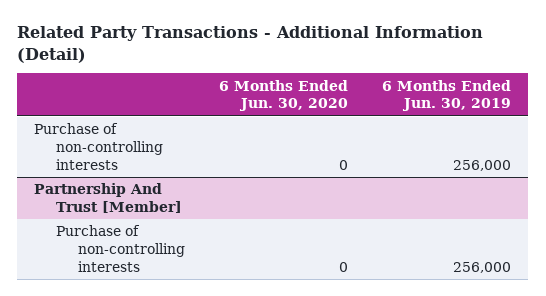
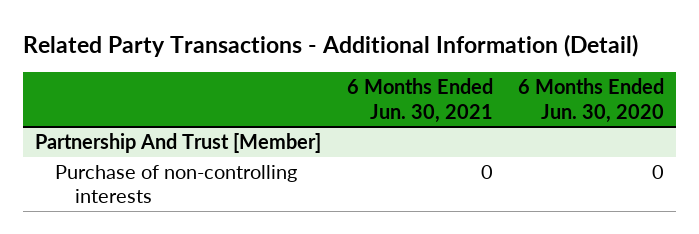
- | 6 Months Ended Jun. 30, 2020 | 6 Months Ended Jun. 30, 2019
+ | 6 Months Ended Jun. 30, 2021 | 6 Months Ended Jun. 30, 2020
- Purchase of non-controlling interests | 0 | 256,000

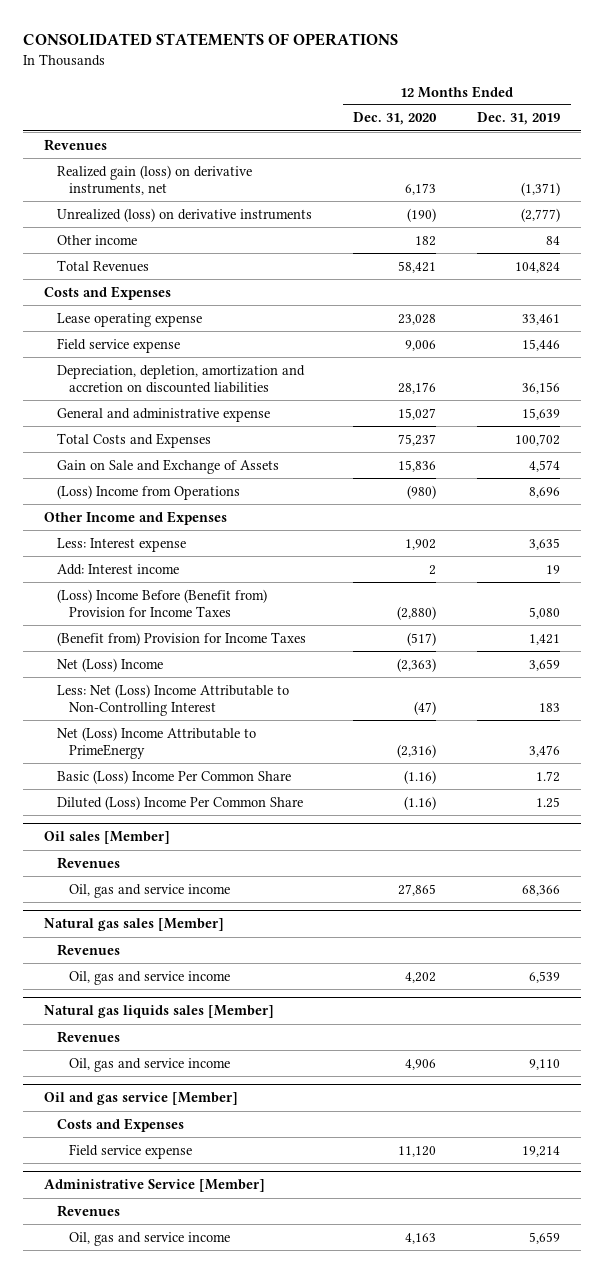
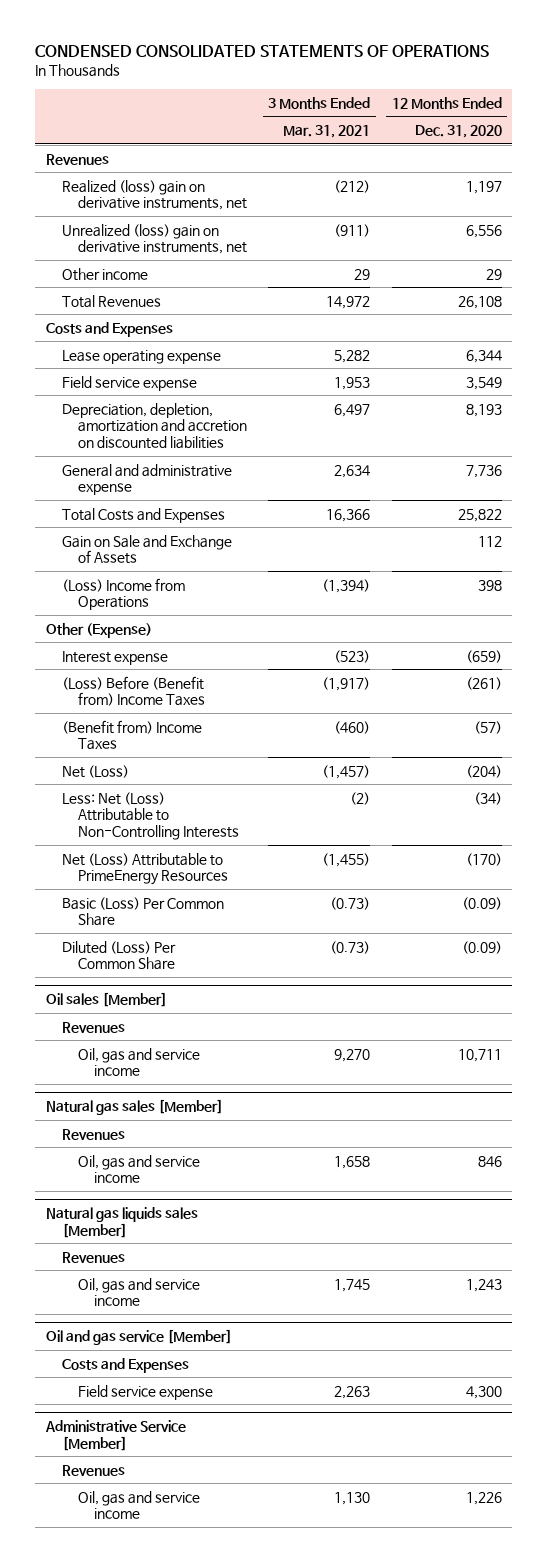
- CONSOLIDATED STATEMENTS OF OPERATIONS
+ CONDENSED CONSOLIDATED STATEMENTS OF OPERATIONS
- | 12 Months Ended Dec. 31, 2020 | 12 Months Ended Dec. 31, 2019
+ | 3 Months Ended Mar. 31, 2021 | 12 Months Ended Dec. 31, 2020
- Realized gain (loss) on derivative instruments, net | 6,173 | (1,371)
- Unrealized (loss) on derivative instruments | (190) | (2,777)
- Other income | 182 | 84
- Total Revenues | 58,421 | 104,824
+ Realized (loss) gain on derivative instruments, net | (212) | 1,197
+ Unrealized (loss) gain on derivative instruments, net | (911) | 6,556
+ Other income | 29 | 29
+ Total Revenues | 14,972 | 26,108
- Lease operating expense | 23,028 | 33,461
- Field service expense | 9,006 | 15,446
- Depreciation, depletion, amortization and accretion on discounted liabilities | 28,176 | 36,156
- General and administrative expense | 15,027 | 15,639
- Total Costs and Expenses | 75,237 | 100,702
- Gain on Sale and Exchange of Assets | 15,836 | 4,574
- (Loss) Income from Operations | (980) | 8,696
- Other Income and Expenses
- Less: Interest expense | 1,902 | 3,635
- Add: Interest income | 2 | 19
- (Loss) Income Before (Benefit from) Provision for Income Taxes | (2,880) | 5,080
- (Benefit from) Provision for Income Taxes | (517) | 1,421
- Net (Loss) Income | (2,363) | 3,659
- Less: Net (Loss) Income Attributable to Non-Controlling Interest | (47) | 183
- Net (Loss) Income Attributable to PrimeEnergy | (2,316) | 3,476
- Basic (Loss) Income Per Common Share | (1.16) | 1.72
- Diluted (Loss) Income Per Common Share | (1.16) | 1.25
+ Lease operating expense | 5,282 | 6,344
+ Field service expense | 1,953 | 3,549
+ Depreciation, depletion, amortization and accretion on discounted liabilities | 6,497 | 8,193
+ General and administrative expense | 2,634 | 7,736
+ Total Costs and Expenses | 16,366 | 25,822
+ Gain on Sale and Exchange of Assets | | 112
+ (Loss) Income from Operations | (1,394) | 398
+ Other (Expense)
+ Interest expense | (523) | (659)
+ (Loss) Before (Benefit from) Income Taxes | (1,917) | (261)
+ (Benefit from) Income Taxes | (460) | (57)
+ Net (Loss) | (1,457) | (204)
+ Less: Net (Loss) Attributable to Non-Controlling Interests | (2) | (34)
+ Net (Loss) Attributable to PrimeEnergy Resources | (1,455) | (170)
+ Basic (Loss) Per Common Share | (0.73) | (0.09)
+ Diluted (Loss) Per Common Share | (0.73) | (0.09)
@ Oil sales [Member]
- Oil, gas and service income | 27,865 | 68,366
+ Oil, gas and service income | 9,270 | 10,711
@ Natural gas sales [Member]
- Oil, gas and service income | 4,202 | 6,539
+ Oil, gas and service income | 1,658 | 846
@ Natural gas liquids sales [Member]
- Oil, gas and service income | 4,906 | 9,110
+ Oil, gas and service income | 1,745 | 1,243
@ Oil and gas service [Member]
- Field service expense | 11,120 | 19,214
+ Field service expense | 2,263 | 4,300
@ Administrative Service [Member]
- Oil, gas and service income | 4,163 | 5,659
+ Oil, gas and service income | 1,130 | 1,226

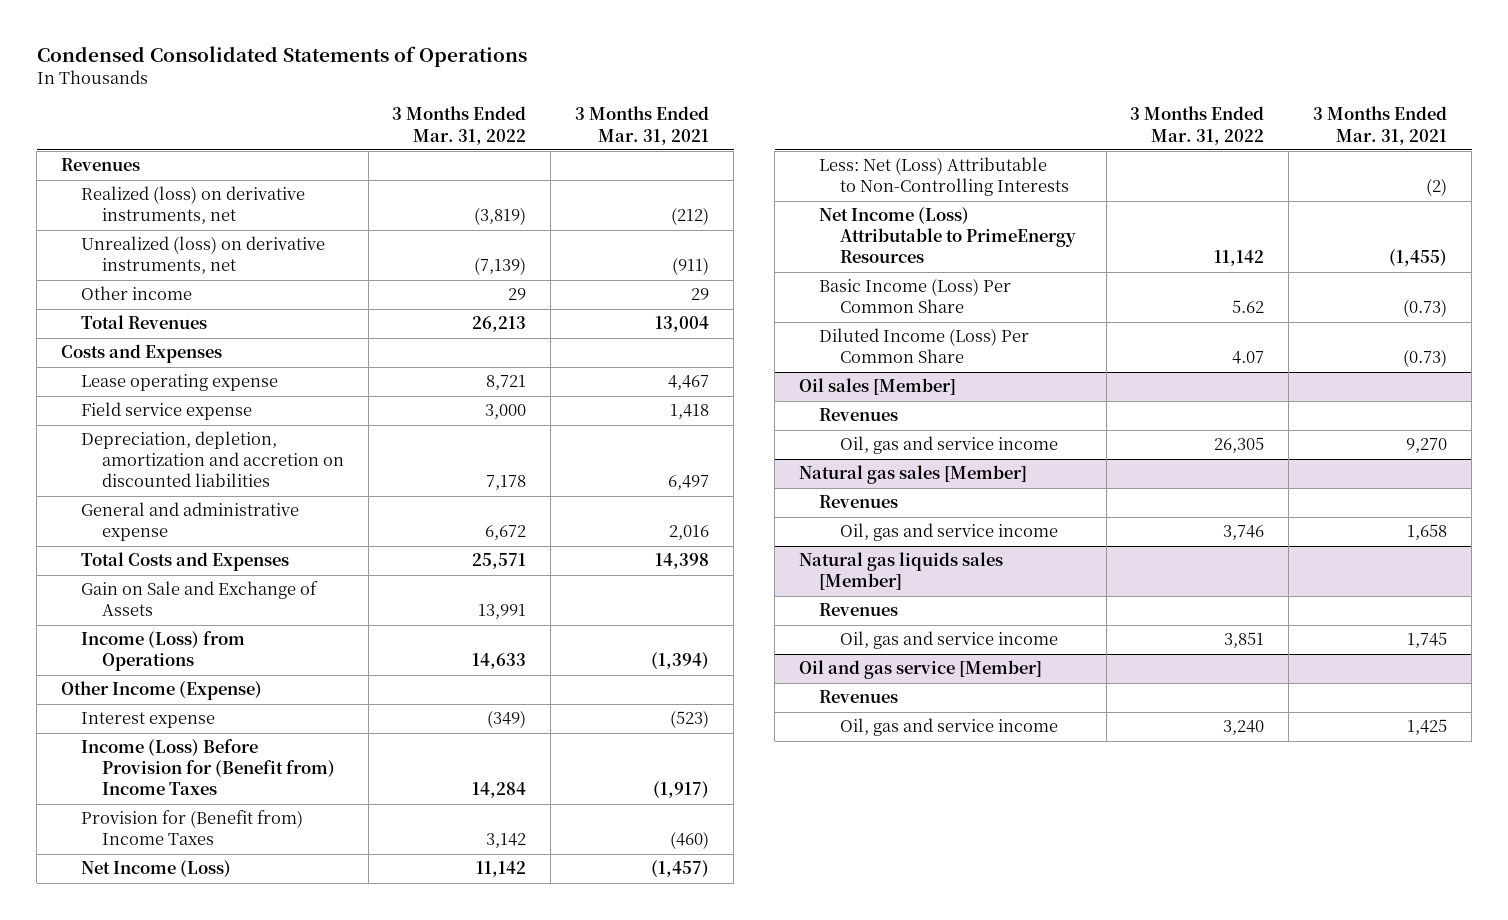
- CONDENSED CONSOLIDATED STATEMENTS OF OPERATIONS
+ Condensed Consolidated Statements of Operations
- | 3 Months Ended Mar. 31, 2021 | 12 Months Ended Dec. 31, 2020
+ | 3 Months Ended Mar. 31, 2022 | 3 Months Ended Mar. 31, 2021
- Realized (loss) gain on derivative instruments, net | (212) | 1,197
- Unrealized (loss) gain on derivative instruments, net | (911) | 6,556
+ Realized (loss) on derivative instruments, net | (3,819) | (212)
+ Unrealized (loss) on derivative instruments, net | (7,139) | (911)
- Total Revenues | 14,972 | 26,108
+ Total Revenues | 26,213 | 13,004
- Lease operating expense | 5,282 | 6,344
- Field service expense | 1,953 | 3,549
+ Lease operating expense | 8,721 | 4,467
+ Field service expense | 3,000 | 1,418
- General and administrative expense | 2,634 | 7,736
- Total Costs and Expenses | 16,366 | 25,822
+ General and administrative expense | 6,672 | 2,016
+ Total Costs and Expenses | 25,571 | 14,398
- (Loss) Income from Operations | (1,394) | 398
- Other (Expense)
+ Income (Loss) from Operations | 14,633 | (1,394)
+ Other Income (Expense)
- (Loss) Before (Benefit from) Income Taxes | (1,917) | (261)
- (Benefit from) Income Taxes | (460) | (57)
- Net (Loss) | (1,457) | (204)
+ Income (Loss) Before Provision for (Benefit from) Income Taxes | 14,284 | (1,917)
+ Provision for (Benefit from) Income Taxes | 3,142 | (460)
+ Net Income (Loss) | 11,142 | (1,457)
- Net (Loss) Attributable to PrimeEnergy Resources | (1,455) | (170)
- Basic (Loss) Per Common Share | (0.73) | (0.09)
- Diluted (Loss) Per Common Share | (0.73) | (0.09)
+ Net Income (Loss) Attributable to PrimeEnergy Resources | 11,142 | (1,455)
+ Basic Income (Loss) Per Common Share | 5.62 | (0.73)
+ Diluted Income (Loss) Per Common Share | 4.07 | (0.73)
@ Oil and gas service [Member]
- Costs and Expenses
- Field service expense | 2,263 | 4,300
- Administrative Service [Member]
- Oil, gas and service income | 1,130 | 1,226
@ Oil and gas service [Member]
+ Oil, gas and service income | 3,240 | 1,425

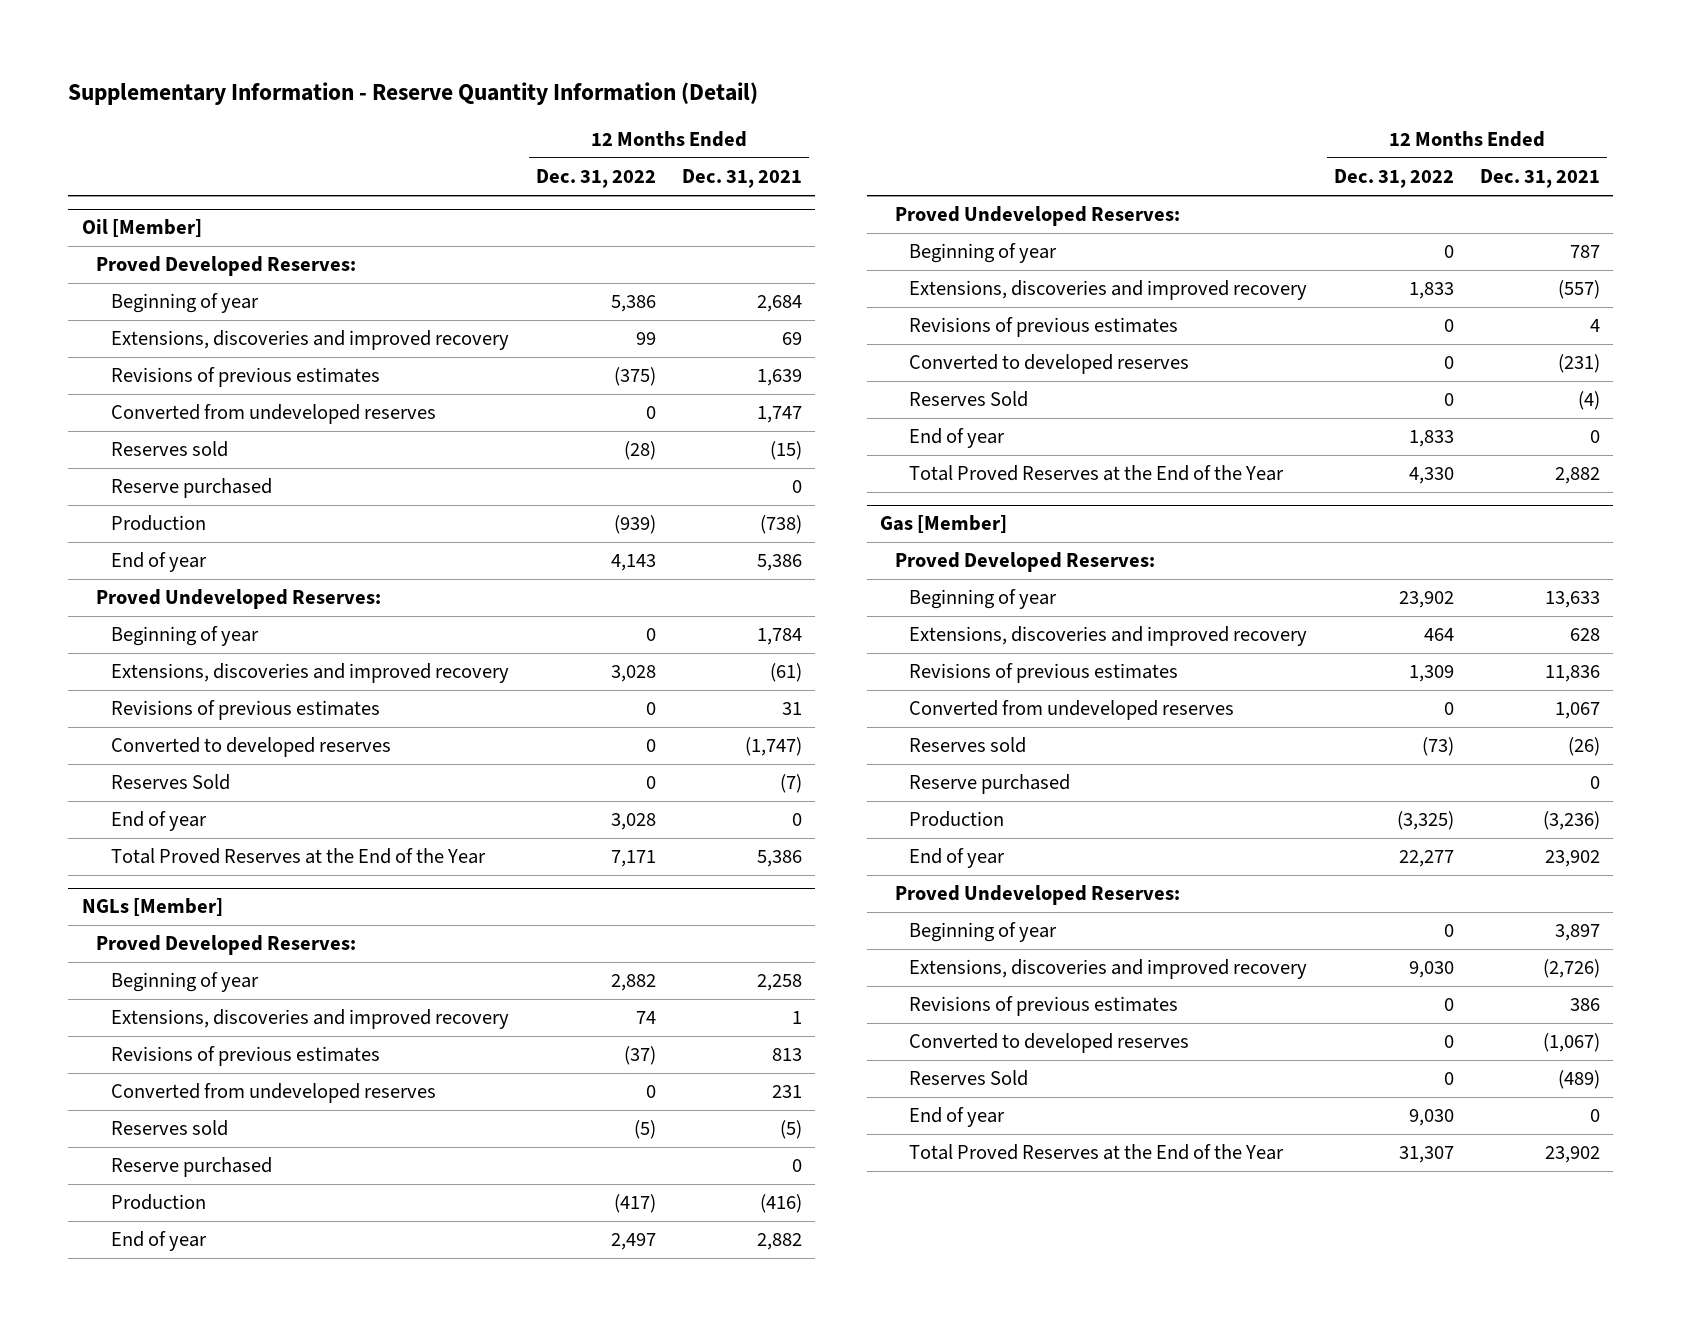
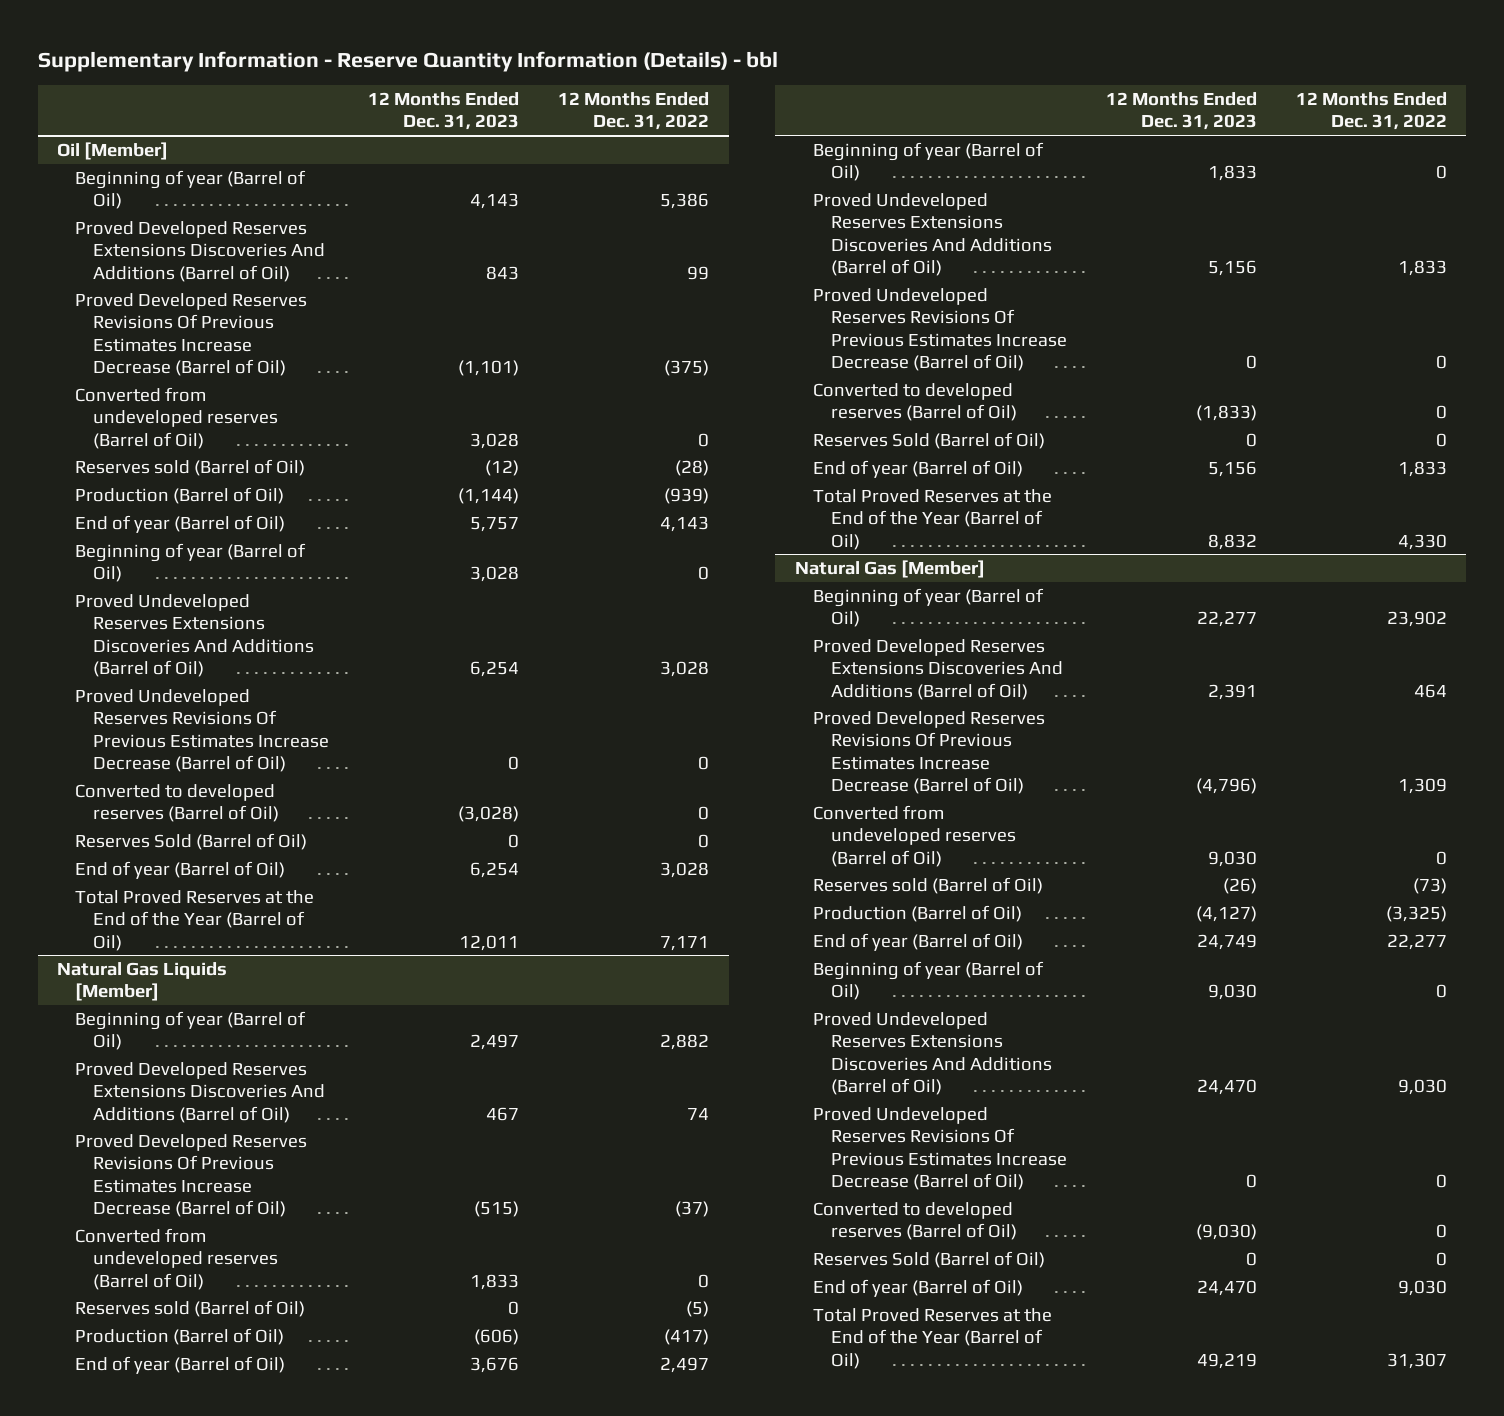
- Supplementary Information - Reserve Quantity Information (Detail)
+ Supplementary Information - Reserve Quantity Information (Details) - bbl
- | 12 Months Ended Dec. 31, 2022 | 12 Months Ended Dec. 31, 2021
+ | 12 Months Ended Dec. 31, 2023 | 12 Months Ended Dec. 31, 2022
@ Oil [Member]
- Proved Developed Reserves:
- Beginning of year | 5,386 | 2,684
- Extensions, discoveries and improved recovery | 99 | 69
- Revisions of previous estimates | (375) | 1,639
- Converted from undeveloped reserves | 0 | 1,747
- Reserves sold | (28) | (15)
- Reserve purchased | | 0
- Production | (939) | (738)
- End of year | 4,143 | 5,386
- Proved Undeveloped Reserves:
- Beginning of year | 0 | 1,784
- Extensions, discoveries and improved recovery | 3,028 | (61)
- Revisions of previous estimates | 0 | 31
- Converted to developed reserves | 0 | (1,747)
- Reserves Sold | 0 | (7)
- End of year | 3,028 | 0
- Total Proved Reserves at the End of the Year | 7,171 | 5,386
- NGLs [Member]
- Proved Developed Reserves:
- Beginning of year | 2,882 | 2,258
- Extensions, discoveries and improved recovery | 74 | 1
- Revisions of previous estimates | (37) | 813
- Converted from undeveloped reserves | 0 | 231
- Reserves sold | (5) | (5)
- Reserve purchased | | 0
- Production | (417) | (416)
- End of year | 2,497 | 2,882
- Proved Undeveloped Reserves:
- Beginning of year | 0 | 787
- Extensions, discoveries and improved recovery | 1,833 | (557)
- Revisions of previous estimates | 0 | 4
- Converted to developed reserves | 0 | (231)
- Reserves Sold | 0 | (4)
- End of year | 1,833 | 0
- Total Proved Reserves at the End of the Year | 4,330 | 2,882
- Gas [Member]
- Proved Developed Reserves:
- Beginning of year | 23,902 | 13,633
- Extensions, discoveries and improved recovery | 464 | 628
- Revisions of previous estimates | 1,309 | 11,836
- Converted from undeveloped reserves | 0 | 1,067
- Reserves sold | (73) | (26)
- Reserve purchased | | 0
- Production | (3,325) | (3,236)
- End of year | 22,277 | 23,902
- Proved Undeveloped Reserves:
- Beginning of year | 0 | 3,897
- Extensions, discoveries and improved recovery | 9,030 | (2,726)
- Revisions of previous estimates | 0 | 386
- Converted to developed reserves | 0 | (1,067)
- Reserves Sold | 0 | (489)
- End of year | 9,030 | 0
- Total Proved Reserves at the End of the Year | 31,307 | 23,902
@ Oil [Member]
+ Beginning of year (Barrel of Oil) | 4,143 | 5,386
+ Proved Developed Reserves Extensions Discoveries And Additions (Barrel of Oil) | 843 | 99
+ Proved Developed Reserves Revisions Of Previous Estimates Increase Decrease (Barrel of Oil) | (1,101) | (375)
+ Converted from undeveloped reserves (Barrel of Oil) | 3,028 | 0
+ Reserves sold (Barrel of Oil) | (12) | (28)
+ Production (Barrel of Oil) | (1,144) | (939)
+ End of year (Barrel of Oil) | 5,757 | 4,143
+ Beginning of year (Barrel of Oil) | 3,028 | 0
+ Proved Undeveloped Reserves Extensions Discoveries And Additions (Barrel of Oil) | 6,254 | 3,028
+ Proved Undeveloped Reserves Revisions Of Previous Estimates Increase Decrease (Barrel of Oil) | 0 | 0
+ Converted to developed reserves (Barrel of Oil) | (3,028) | 0
+ Reserves Sold (Barrel of Oil) | 0 | 0
+ End of year (Barrel of Oil) | 6,254 | 3,028
+ Total Proved Reserves at the End of the Year (Barrel of Oil) | 12,011 | 7,171
+ Natural Gas Liquids [Member]
+ Beginning of year (Barrel of Oil) | 2,497 | 2,882
+ Proved Developed Reserves Extensions Discoveries And Additions (Barrel of Oil) | 467 | 74
+ Proved Developed Reserves Revisions Of Previous Estimates Increase Decrease (Barrel of Oil) | (515) | (37)
+ Converted from undeveloped reserves (Barrel of Oil) | 1,833 | 0
+ Reserves sold (Barrel of Oil) | 0 | (5)
+ Production (Barrel of Oil) | (606) | (417)
+ End of year (Barrel of Oil) | 3,676 | 2,497
+ Beginning of year (Barrel of Oil) | 1,833 | 0
+ Proved Undeveloped Reserves Extensions Discoveries And Additions (Barrel of Oil) | 5,156 | 1,833
+ Proved Undeveloped Reserves Revisions Of Previous Estimates Increase Decrease (Barrel of Oil) | 0 | 0
+ Converted to developed reserves (Barrel of Oil) | (1,833) | 0
+ Reserves Sold (Barrel of Oil) | 0 | 0
+ End of year (Barrel of Oil) | 5,156 | 1,833
+ Total Proved Reserves at the End of the Year (Barrel of Oil) | 8,832 | 4,330
+ Natural Gas [Member]
+ Beginning of year (Barrel of Oil) | 22,277 | 23,902
+ Proved Developed Reserves Extensions Discoveries And Additions (Barrel of Oil) | 2,391 | 464
+ Proved Developed Reserves Revisions Of Previous Estimates Increase Decrease (Barrel of Oil) | (4,796) | 1,309
+ Converted from undeveloped reserves (Barrel of Oil) | 9,030 | 0
+ Reserves sold (Barrel of Oil) | (26) | (73)
+ Production (Barrel of Oil) | (4,127) | (3,325)
+ End of year (Barrel of Oil) | 24,749 | 22,277
+ Beginning of year (Barrel of Oil) | 9,030 | 0
+ Proved Undeveloped Reserves Extensions Discoveries And Additions (Barrel of Oil) | 24,470 | 9,030
+ Proved Undeveloped Reserves Revisions Of Previous Estimates Increase Decrease (Barrel of Oil) | 0 | 0
+ Converted to developed reserves (Barrel of Oil) | (9,030) | 0
+ Reserves Sold (Barrel of Oil) | 0 | 0
+ End of year (Barrel of Oil) | 24,470 | 9,030
+ Total Proved Reserves at the End of the Year (Barrel of Oil) | 49,219 | 31,307

